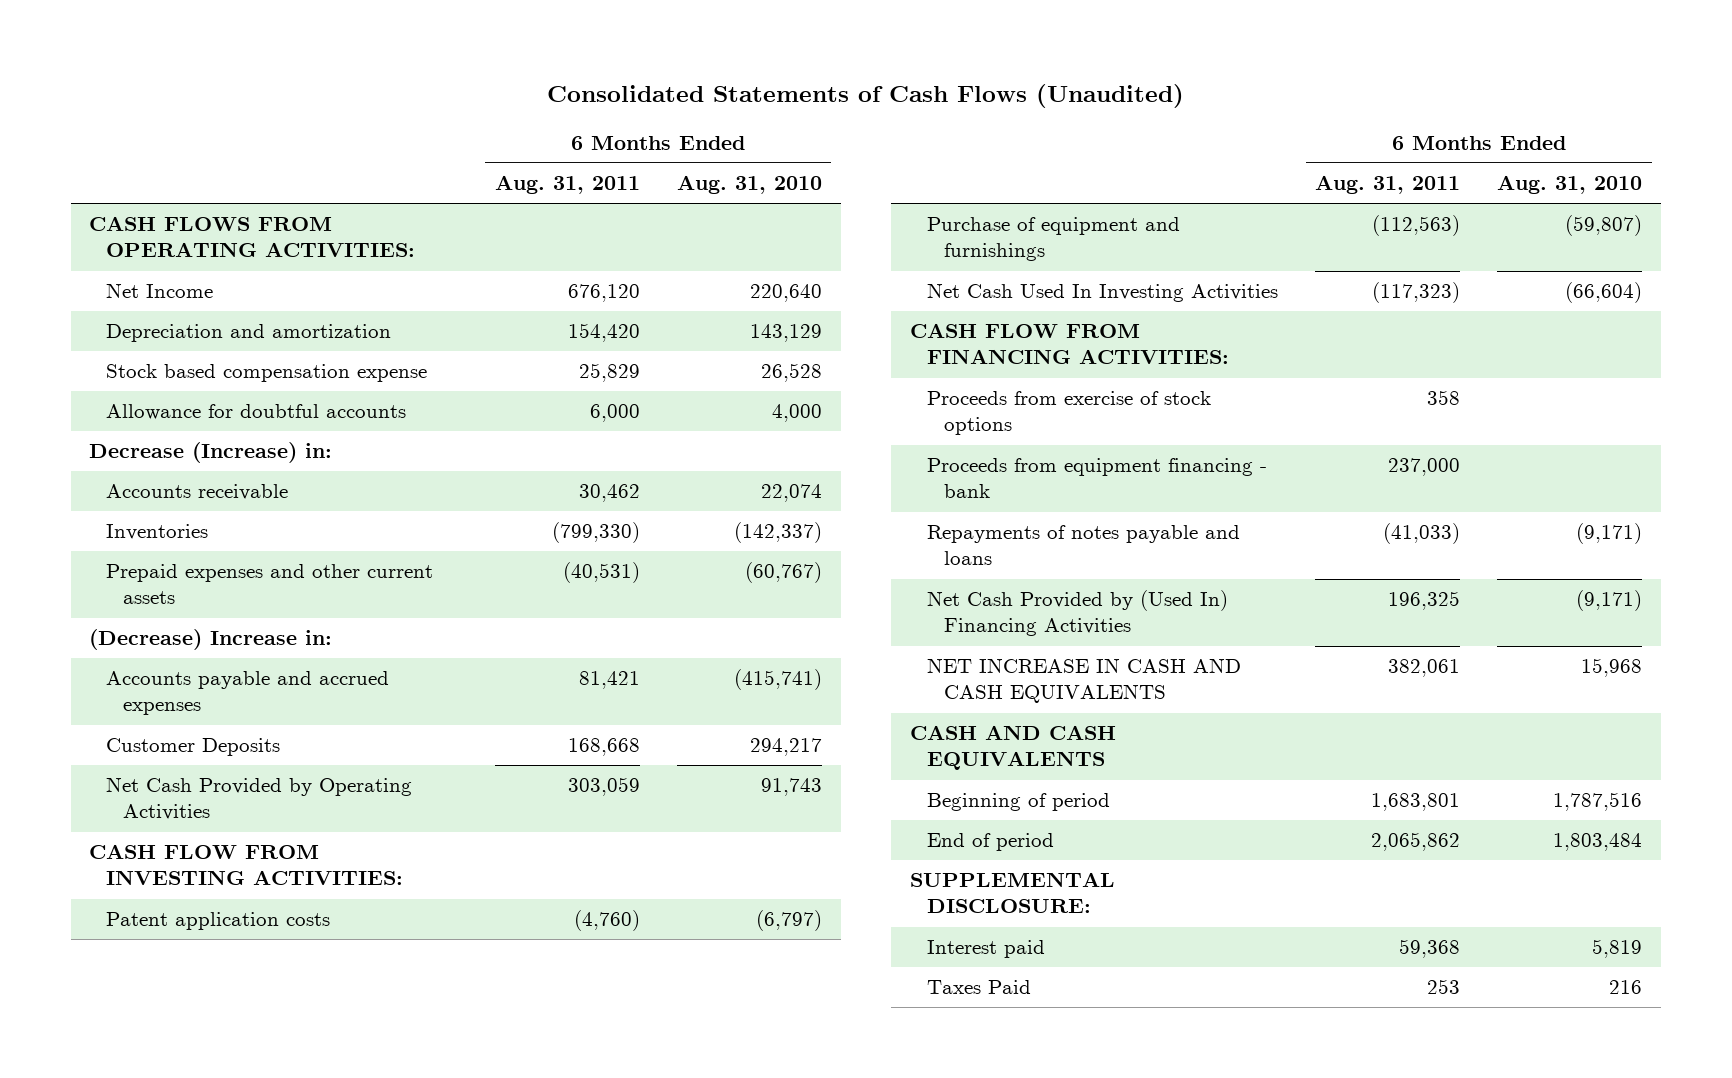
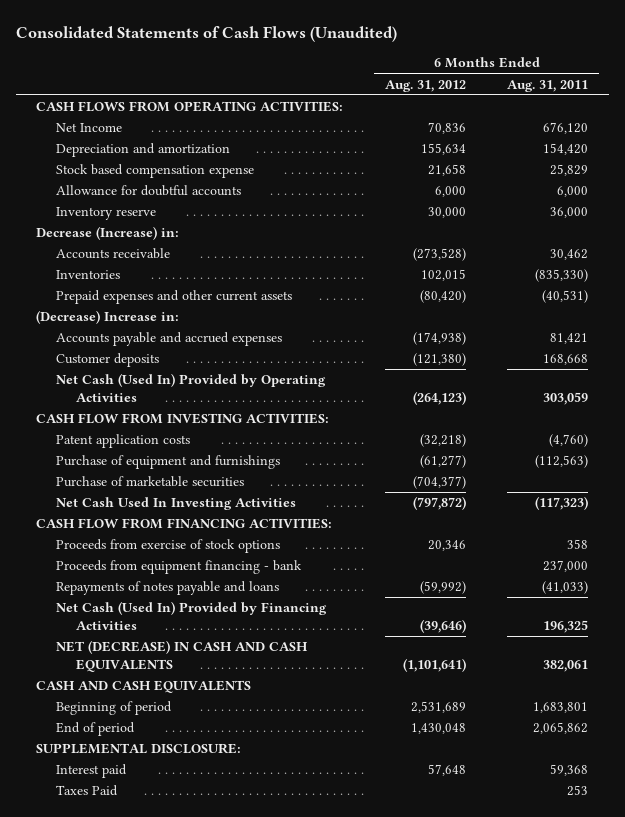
- | 6 Months Ended Aug. 31, 2011 | 6 Months Ended Aug. 31, 2010
+ | 6 Months Ended Aug. 31, 2012 | 6 Months Ended Aug. 31, 2011
+ Inventory reserve | 30,000 | 36,000
- Inventories | (799,330) | (142,337)
+ Inventories | 102,015 | (835,330)
- Customer Deposits | 168,668 | 294,217
- Net Cash Provided by Operating Activities | 303,059 | 91,743
+ Customer deposits | (121,380) | 168,668
+ Net Cash (Used In) Provided by Operating Activities | (264,123) | 303,059
+ Purchase of marketable securities | (704,377) |
- Net Cash Provided by (Used In) Financing Activities | 196,325 | (9,171)
- NET INCREASE IN CASH AND CASH EQUIVALENTS | 382,061 | 15,968
+ Net Cash (Used In) Provided by Financing Activities | (39,646) | 196,325
+ NET (DECREASE) IN CASH AND CASH EQUIVALENTS | (1,101,641) | 382,061

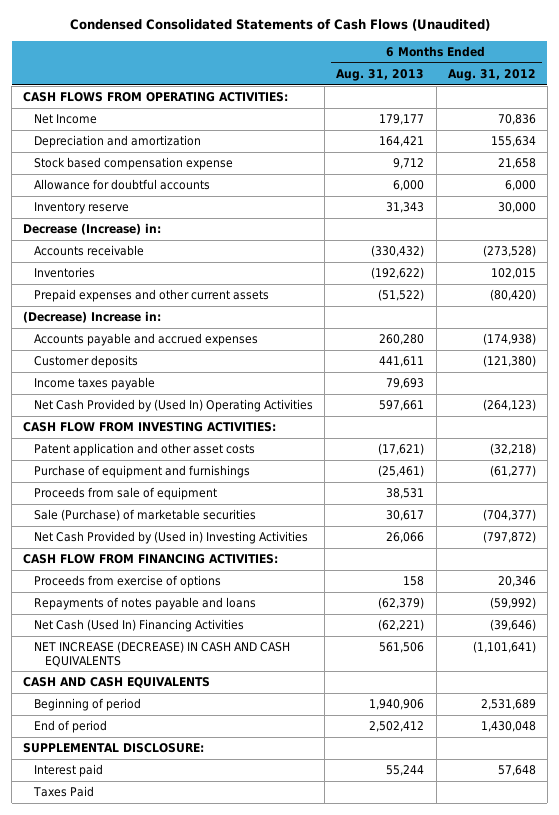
- Consolidated Statements of Cash Flows (Unaudited)
+ Condensed Consolidated Statements of Cash Flows (Unaudited)
- | 6 Months Ended Aug. 31, 2012 | 6 Months Ended Aug. 31, 2011
+ | 6 Months Ended Aug. 31, 2013 | 6 Months Ended Aug. 31, 2012
- Net Cash (Used In) Provided by Operating Activities | (264,123) | 303,059
+ Income taxes payable | 79,693 |
+ Net Cash Provided by (Used In) Operating Activities | 597,661 | (264,123)
- Patent application costs | (32,218) | (4,760)
+ Patent application and other asset costs | (17,621) | (32,218)
- Purchase of marketable securities | (704,377) |
- Net Cash Used In Investing Activities | (797,872) | (117,323)
+ Proceeds from sale of equipment | 38,531 |
+ Sale (Purchase) of marketable securities | 30,617 | (704,377)
+ Net Cash Provided by (Used in) Investing Activities | 26,066 | (797,872)
- Proceeds from exercise of stock options | 20,346 | 358
- Proceeds from equipment financing - bank | | 237,000
+ Proceeds from exercise of options | 158 | 20,346
- Net Cash (Used In) Provided by Financing Activities | (39,646) | 196,325
- NET (DECREASE) IN CASH AND CASH EQUIVALENTS | (1,101,641) | 382,061
+ Net Cash (Used In) Financing Activities | (62,221) | (39,646)
+ NET INCREASE (DECREASE) IN CASH AND CASH EQUIVALENTS | 561,506 | (1,101,641)

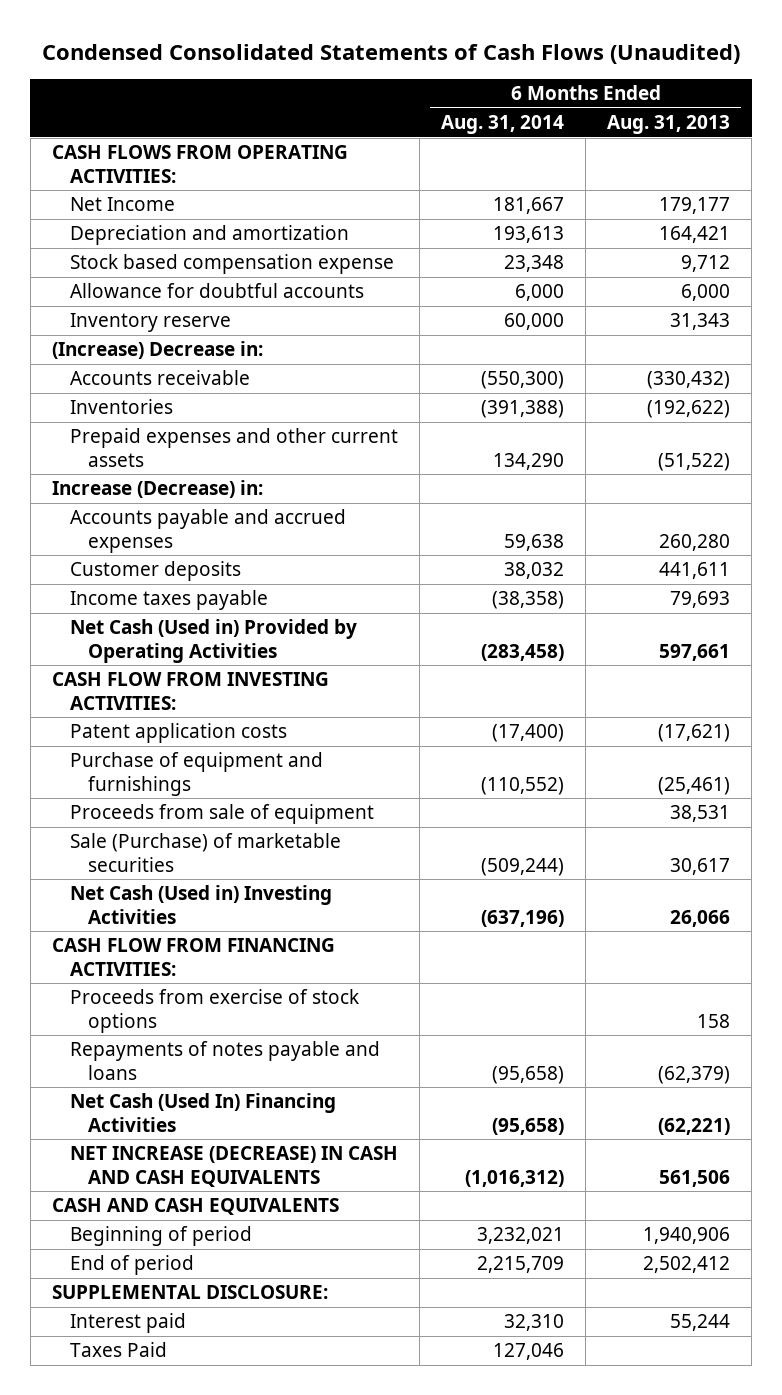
- | 6 Months Ended Aug. 31, 2013 | 6 Months Ended Aug. 31, 2012
+ | 6 Months Ended Aug. 31, 2014 | 6 Months Ended Aug. 31, 2013
- Decrease (Increase) in:
+ (Increase) Decrease in:
- (Decrease) Increase in:
+ Increase (Decrease) in:
- Net Cash Provided by (Used In) Operating Activities | 597,661 | (264,123)
+ Net Cash (Used in) Provided by Operating Activities | (283,458) | 597,661
- Patent application and other asset costs | (17,621) | (32,218)
+ Patent application costs | (17,400) | (17,621)
- Net Cash Provided by (Used in) Investing Activities | 26,066 | (797,872)
+ Net Cash (Used in) Investing Activities | (637,196) | 26,066
- Proceeds from exercise of options | 158 | 20,346
+ Proceeds from exercise of stock options | | 158

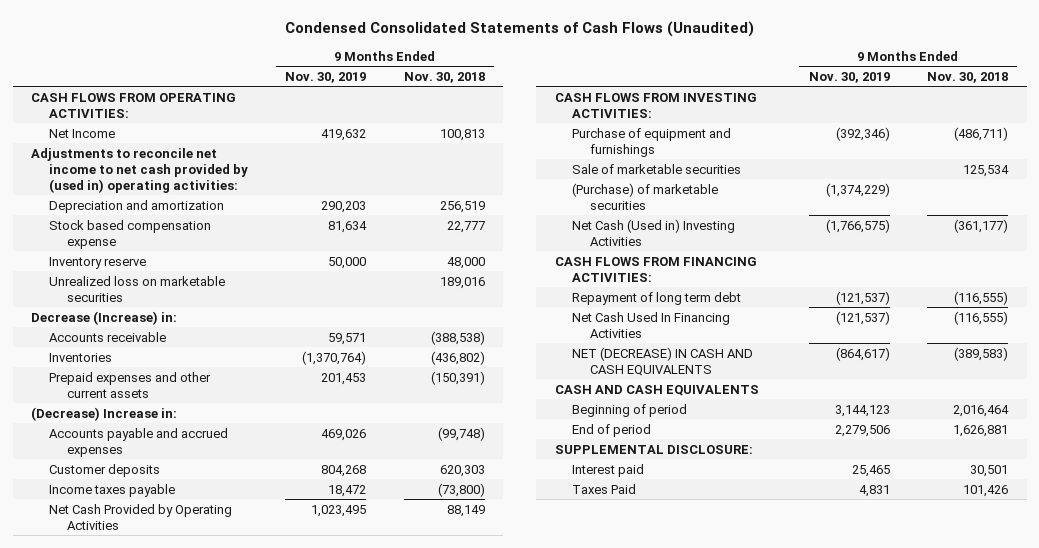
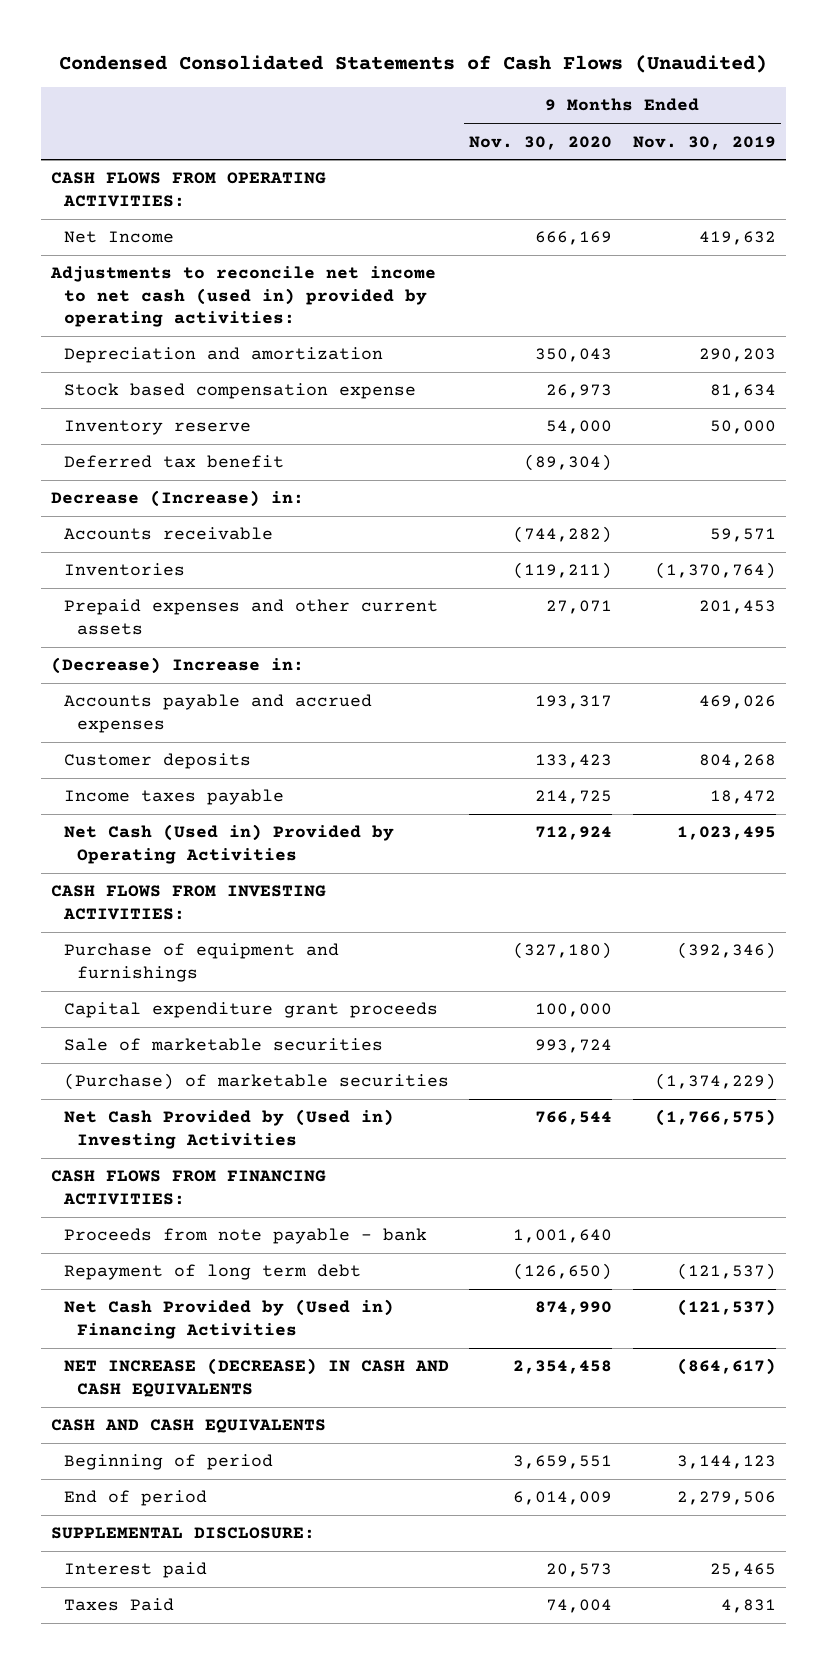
- | 9 Months Ended Nov. 30, 2019 | 9 Months Ended Nov. 30, 2018
+ | 9 Months Ended Nov. 30, 2020 | 9 Months Ended Nov. 30, 2019
- Adjustments to reconcile net income to net cash provided by (used in) operating activities:
+ Adjustments to reconcile net income to net cash (used in) provided by operating activities:
- Unrealized loss on marketable securities | | 189,016
+ Deferred tax benefit | (89,304) |
- Net Cash Provided by Operating Activities | 1,023,495 | 88,149
+ Net Cash (Used in) Provided by Operating Activities | 712,924 | 1,023,495
+ Capital expenditure grant proceeds | 100,000 |
- Net Cash (Used in) Investing Activities | (1,766,575) | (361,177)
+ Net Cash Provided by (Used in) Investing Activities | 766,544 | (1,766,575)
+ Proceeds from note payable - bank | 1,001,640 |
- Net Cash Used In Financing Activities | (121,537) | (116,555)
- NET (DECREASE) IN CASH AND CASH EQUIVALENTS | (864,617) | (389,583)
+ Net Cash Provided by (Used in) Financing Activities | 874,990 | (121,537)
+ NET INCREASE (DECREASE) IN CASH AND CASH EQUIVALENTS | 2,354,458 | (864,617)

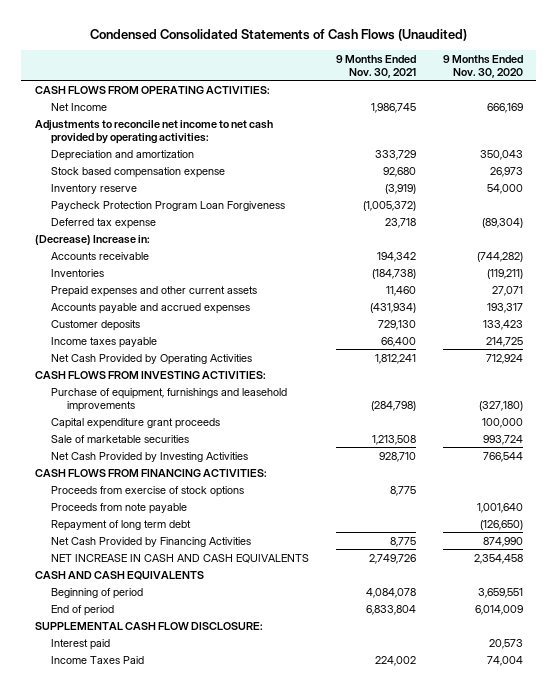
- | 9 Months Ended Nov. 30, 2020 | 9 Months Ended Nov. 30, 2019
+ | 9 Months Ended Nov. 30, 2021 | 9 Months Ended Nov. 30, 2020
- Adjustments to reconcile net income to net cash (used in) provided by operating activities:
+ Adjustments to reconcile net income to net cash provided by operating activities:
- Deferred tax benefit | (89,304) |
- Decrease (Increase) in:
+ Paycheck Protection Program Loan Forgiveness | (1,005,372) |
+ Deferred tax expense | 23,718 | (89,304)
moved up: (Decrease) Increase in:
- Net Cash (Used in) Provided by Operating Activities | 712,924 | 1,023,495
+ Net Cash Provided by Operating Activities | 1,812,241 | 712,924
- Purchase of equipment and furnishings | (327,180) | (392,346)
+ Purchase of equipment, furnishings and leasehold improvements | (284,798) | (327,180)
- (Purchase) of marketable securities | | (1,374,229)
- Net Cash Provided by (Used in) Investing Activities | 766,544 | (1,766,575)
+ Net Cash Provided by Investing Activities | 928,710 | 766,544
- Proceeds from note payable - bank | 1,001,640 |
+ Proceeds from exercise of stock options | 8,775 |
+ Proceeds from note payable | | 1,001,640
- Net Cash Provided by (Used in) Financing Activities | 874,990 | (121,537)
- NET INCREASE (DECREASE) IN CASH AND CASH EQUIVALENTS | 2,354,458 | (864,617)
+ Net Cash Provided by Financing Activities | 8,775 | 874,990
+ NET INCREASE IN CASH AND CASH EQUIVALENTS | 2,749,726 | 2,354,458
- SUPPLEMENTAL DISCLOSURE:
+ SUPPLEMENTAL CASH FLOW DISCLOSURE:
- Taxes Paid | 74,004 | 4,831
+ Income Taxes Paid | 224,002 | 74,004

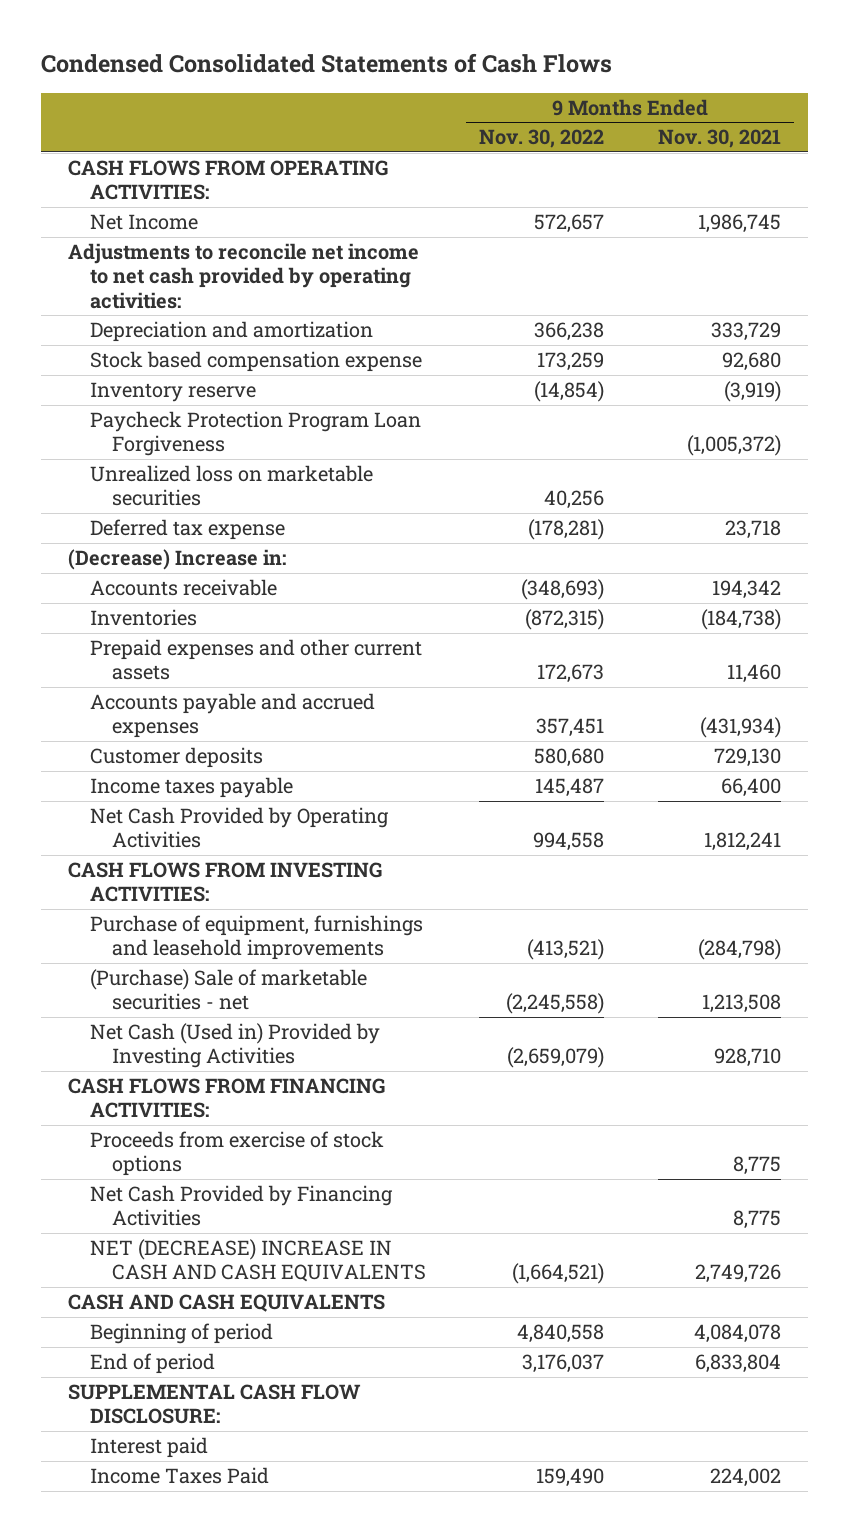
- Condensed Consolidated Statements of Cash Flows (Unaudited)
+ Condensed Consolidated Statements of Cash Flows
- | 9 Months Ended Nov. 30, 2021 | 9 Months Ended Nov. 30, 2020
+ | 9 Months Ended Nov. 30, 2022 | 9 Months Ended Nov. 30, 2021
+ Unrealized loss on marketable securities | 40,256 |
- Capital expenditure grant proceeds | | 100,000
- Sale of marketable securities | 1,213,508 | 993,724
- Net Cash Provided by Investing Activities | 928,710 | 766,544
+ (Purchase) Sale of marketable securities - net | (2,245,558) | 1,213,508
+ Net Cash (Used in) Provided by Investing Activities | (2,659,079) | 928,710
- Proceeds from note payable | | 1,001,640
- Repayment of long term debt | | (126,650)
- NET INCREASE IN CASH AND CASH EQUIVALENTS | 2,749,726 | 2,354,458
+ NET (DECREASE) INCREASE IN CASH AND CASH EQUIVALENTS | (1,664,521) | 2,749,726

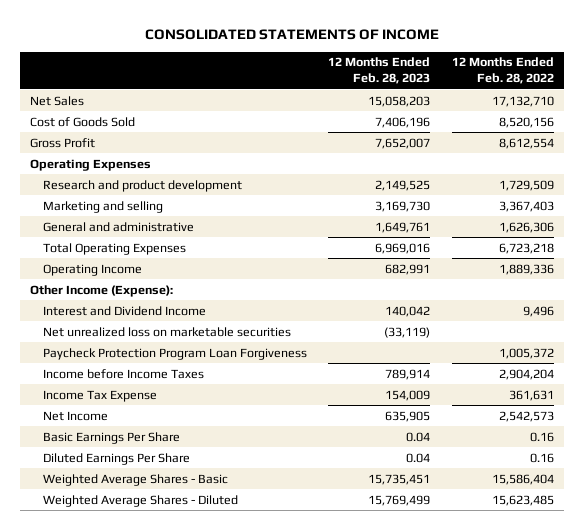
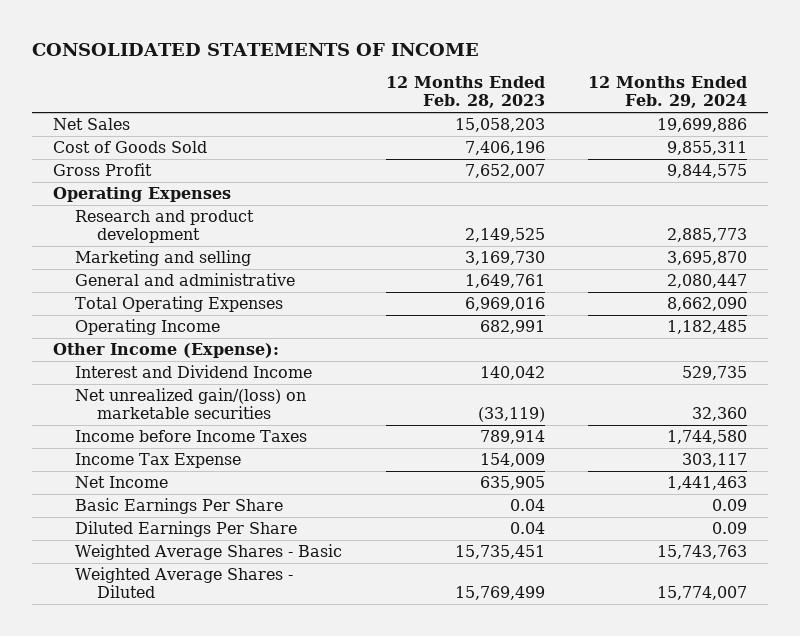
- | 12 Months Ended Feb. 28, 2023 | 12 Months Ended Feb. 28, 2022
+ | 12 Months Ended Feb. 28, 2023 | 12 Months Ended Feb. 29, 2024
- Net unrealized loss on marketable securities | (33,119) |
- Paycheck Protection Program Loan Forgiveness | | 1,005,372
+ Net unrealized gain/(loss) on marketable securities | (33,119) | 32,360

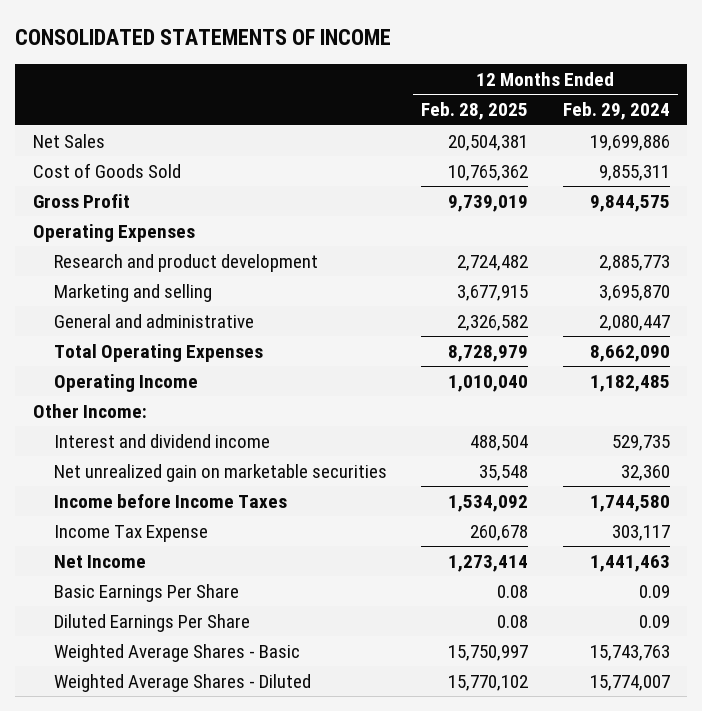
- | 12 Months Ended Feb. 28, 2023 | 12 Months Ended Feb. 29, 2024
+ | 12 Months Ended Feb. 28, 2025 | 12 Months Ended Feb. 29, 2024
- Other Income (Expense):
- Interest and Dividend Income | 140,042 | 529,735
- Net unrealized gain/(loss) on marketable securities | (33,119) | 32,360
+ Other Income:
+ Interest and dividend income | 488,504 | 529,735
+ Net unrealized gain on marketable securities | 35,548 | 32,360

